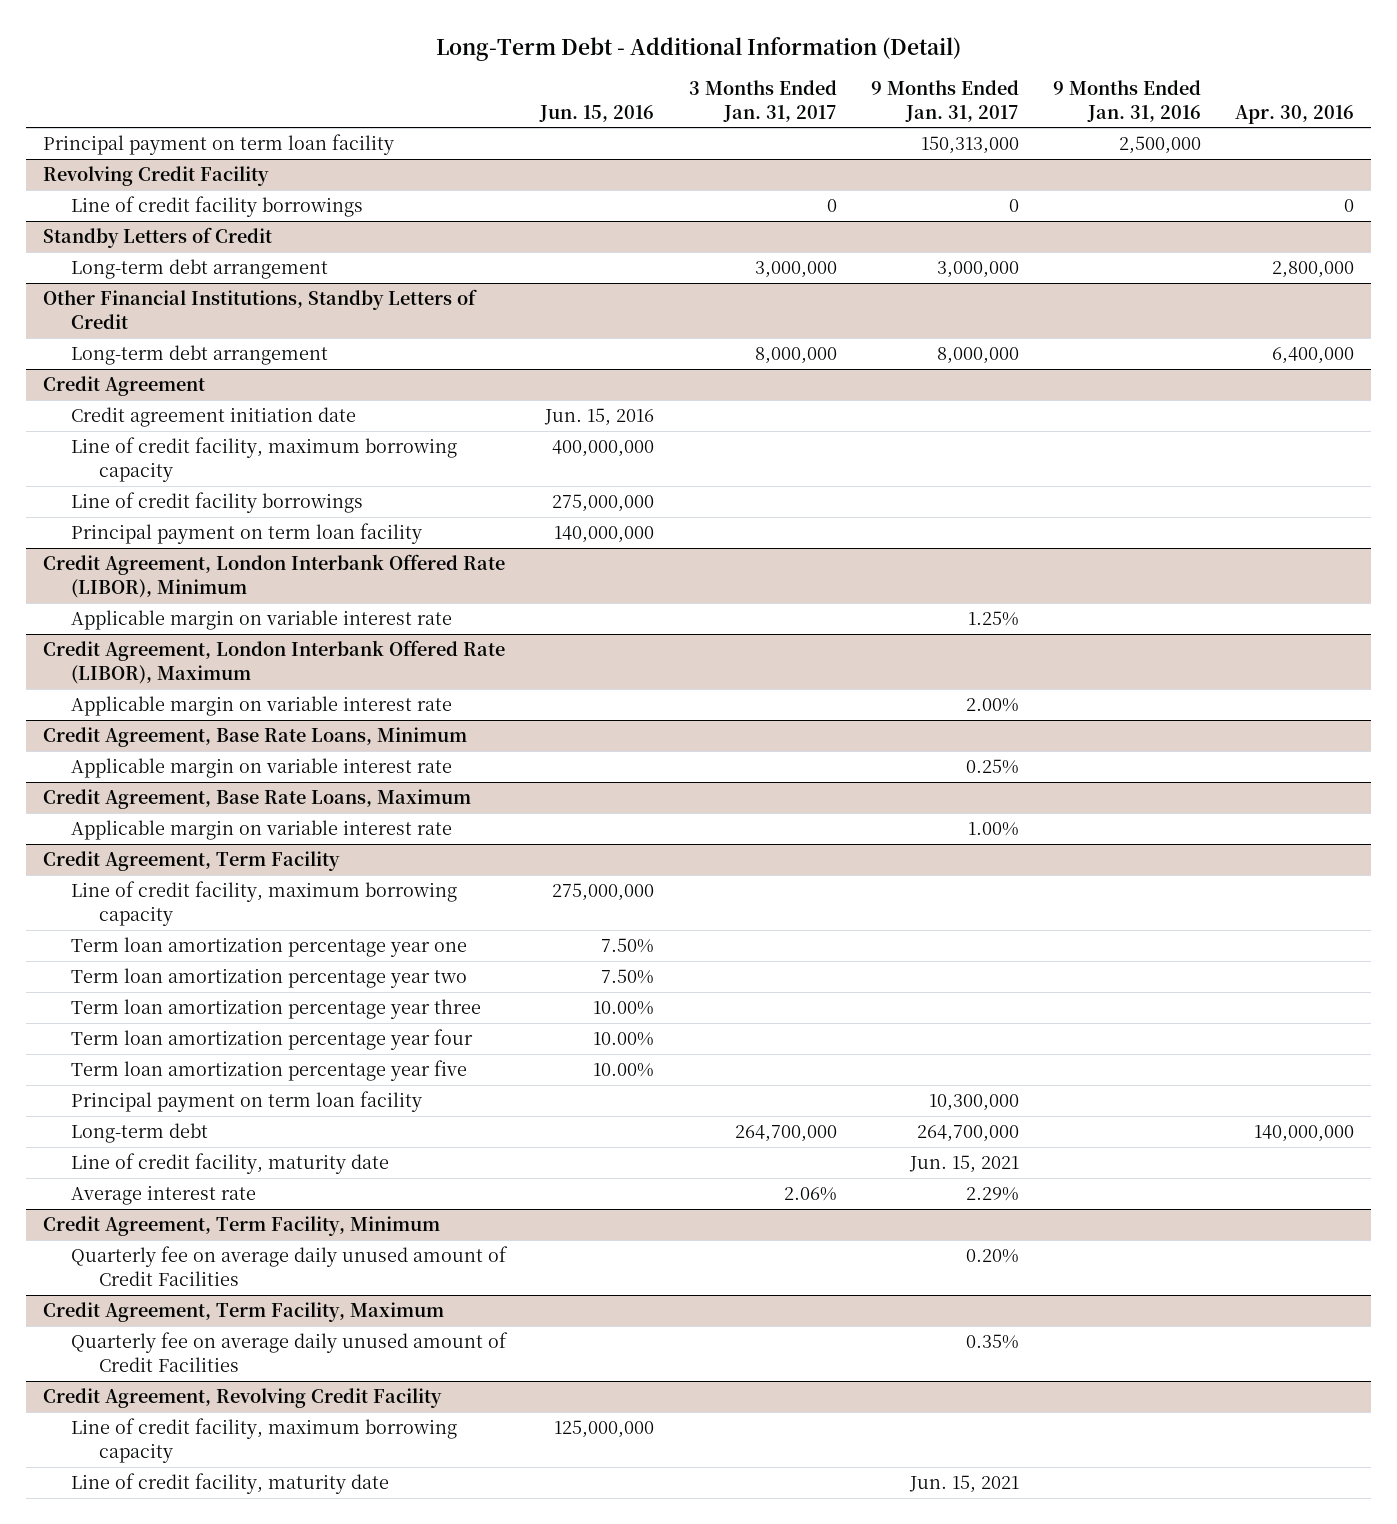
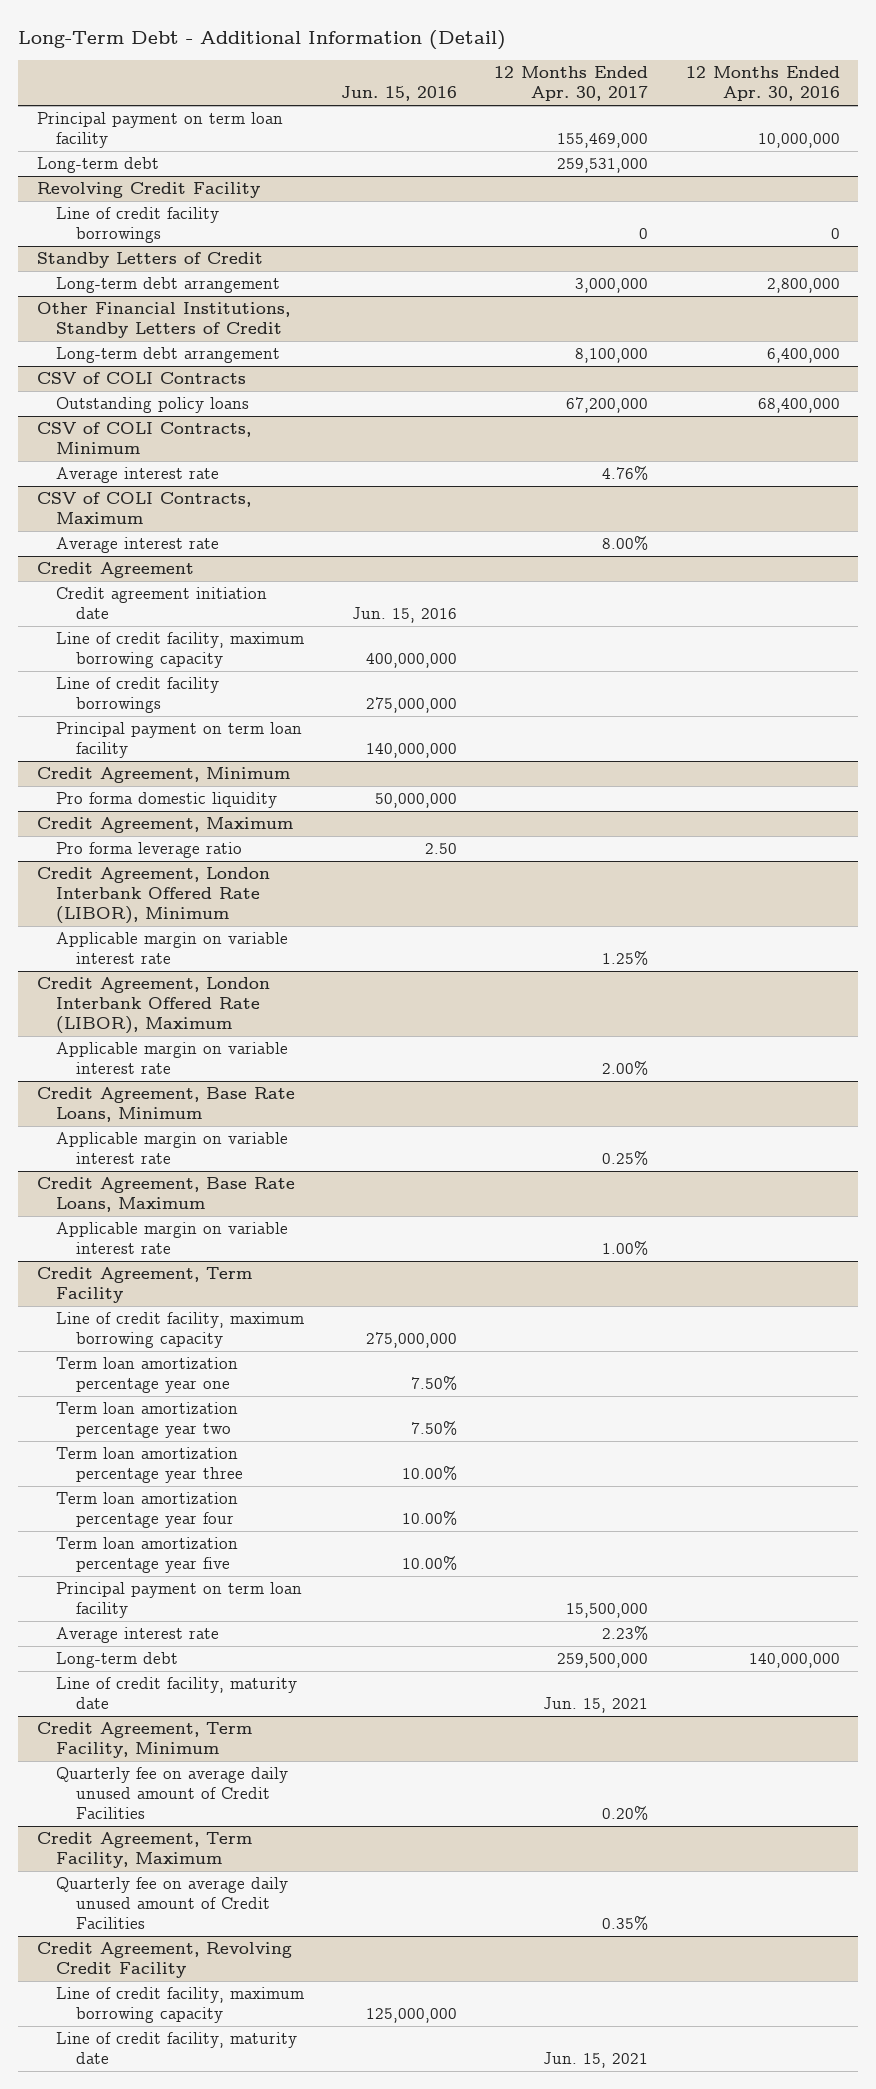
- | Jun. 15, 2016 | 3 Months Ended Jan. 31, 2017 | 9 Months Ended Jan. 31, 2017 | 9 Months Ended Jan. 31, 2016 | Apr. 30, 2016
+ | Jun. 15, 2016 | 12 Months Ended Apr. 30, 2017 | 12 Months Ended Apr. 30, 2016
+ Long-term debt | | 259,531,000 |
+ CSV of COLI Contracts
+ Outstanding policy loans | | 67,200,000 | 68,400,000
+ CSV of COLI Contracts, Minimum
+ Average interest rate | | 4.76% |
+ CSV of COLI Contracts, Maximum
+ Average interest rate | | 8.00% |
+ Credit Agreement, Minimum
+ Pro forma domestic liquidity | 50,000,000 | |
+ Credit Agreement, Maximum
+ Pro forma leverage ratio | 2.50 | |
@ Credit Agreement, Term Facility
moved up: Average interest rate | | 2.23% |

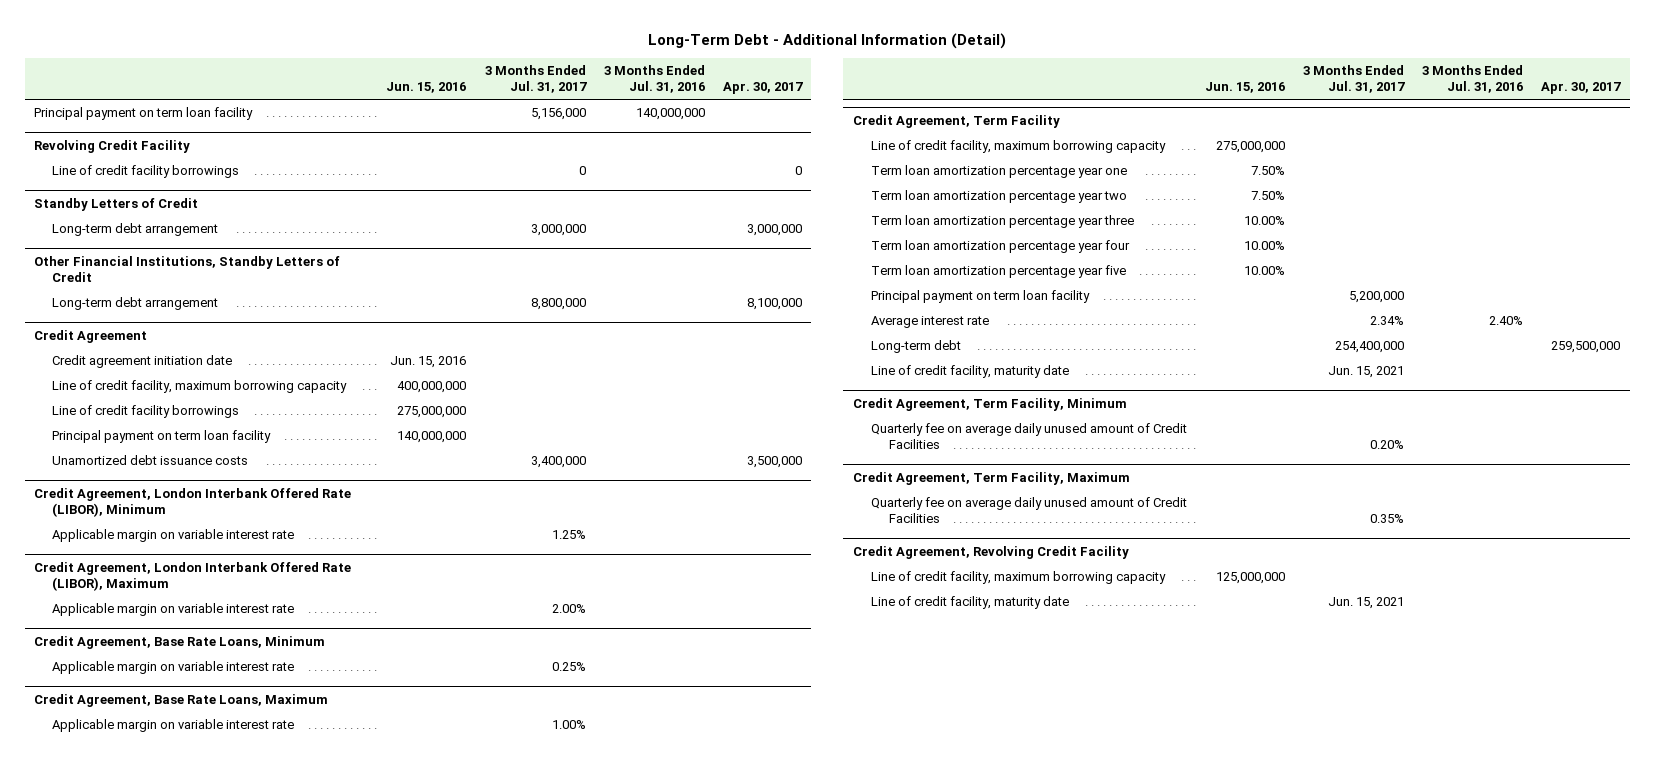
- | Jun. 15, 2016 | 12 Months Ended Apr. 30, 2017 | 12 Months Ended Apr. 30, 2016
+ | Jun. 15, 2016 | 3 Months Ended Jul. 31, 2017 | 3 Months Ended Jul. 31, 2016 | Apr. 30, 2017
- Long-term debt | | 259,531,000 |
- CSV of COLI Contracts
- Outstanding policy loans | | 67,200,000 | 68,400,000
- CSV of COLI Contracts, Minimum
- Average interest rate | | 4.76% |
- CSV of COLI Contracts, Maximum
- Average interest rate | | 8.00% |
- Credit Agreement, Minimum
- Pro forma domestic liquidity | 50,000,000 | |
- Credit Agreement, Maximum
- Pro forma leverage ratio | 2.50 | |
@ Credit Agreement
+ Unamortized debt issuance costs | | 3,400,000 | | 3,500,000

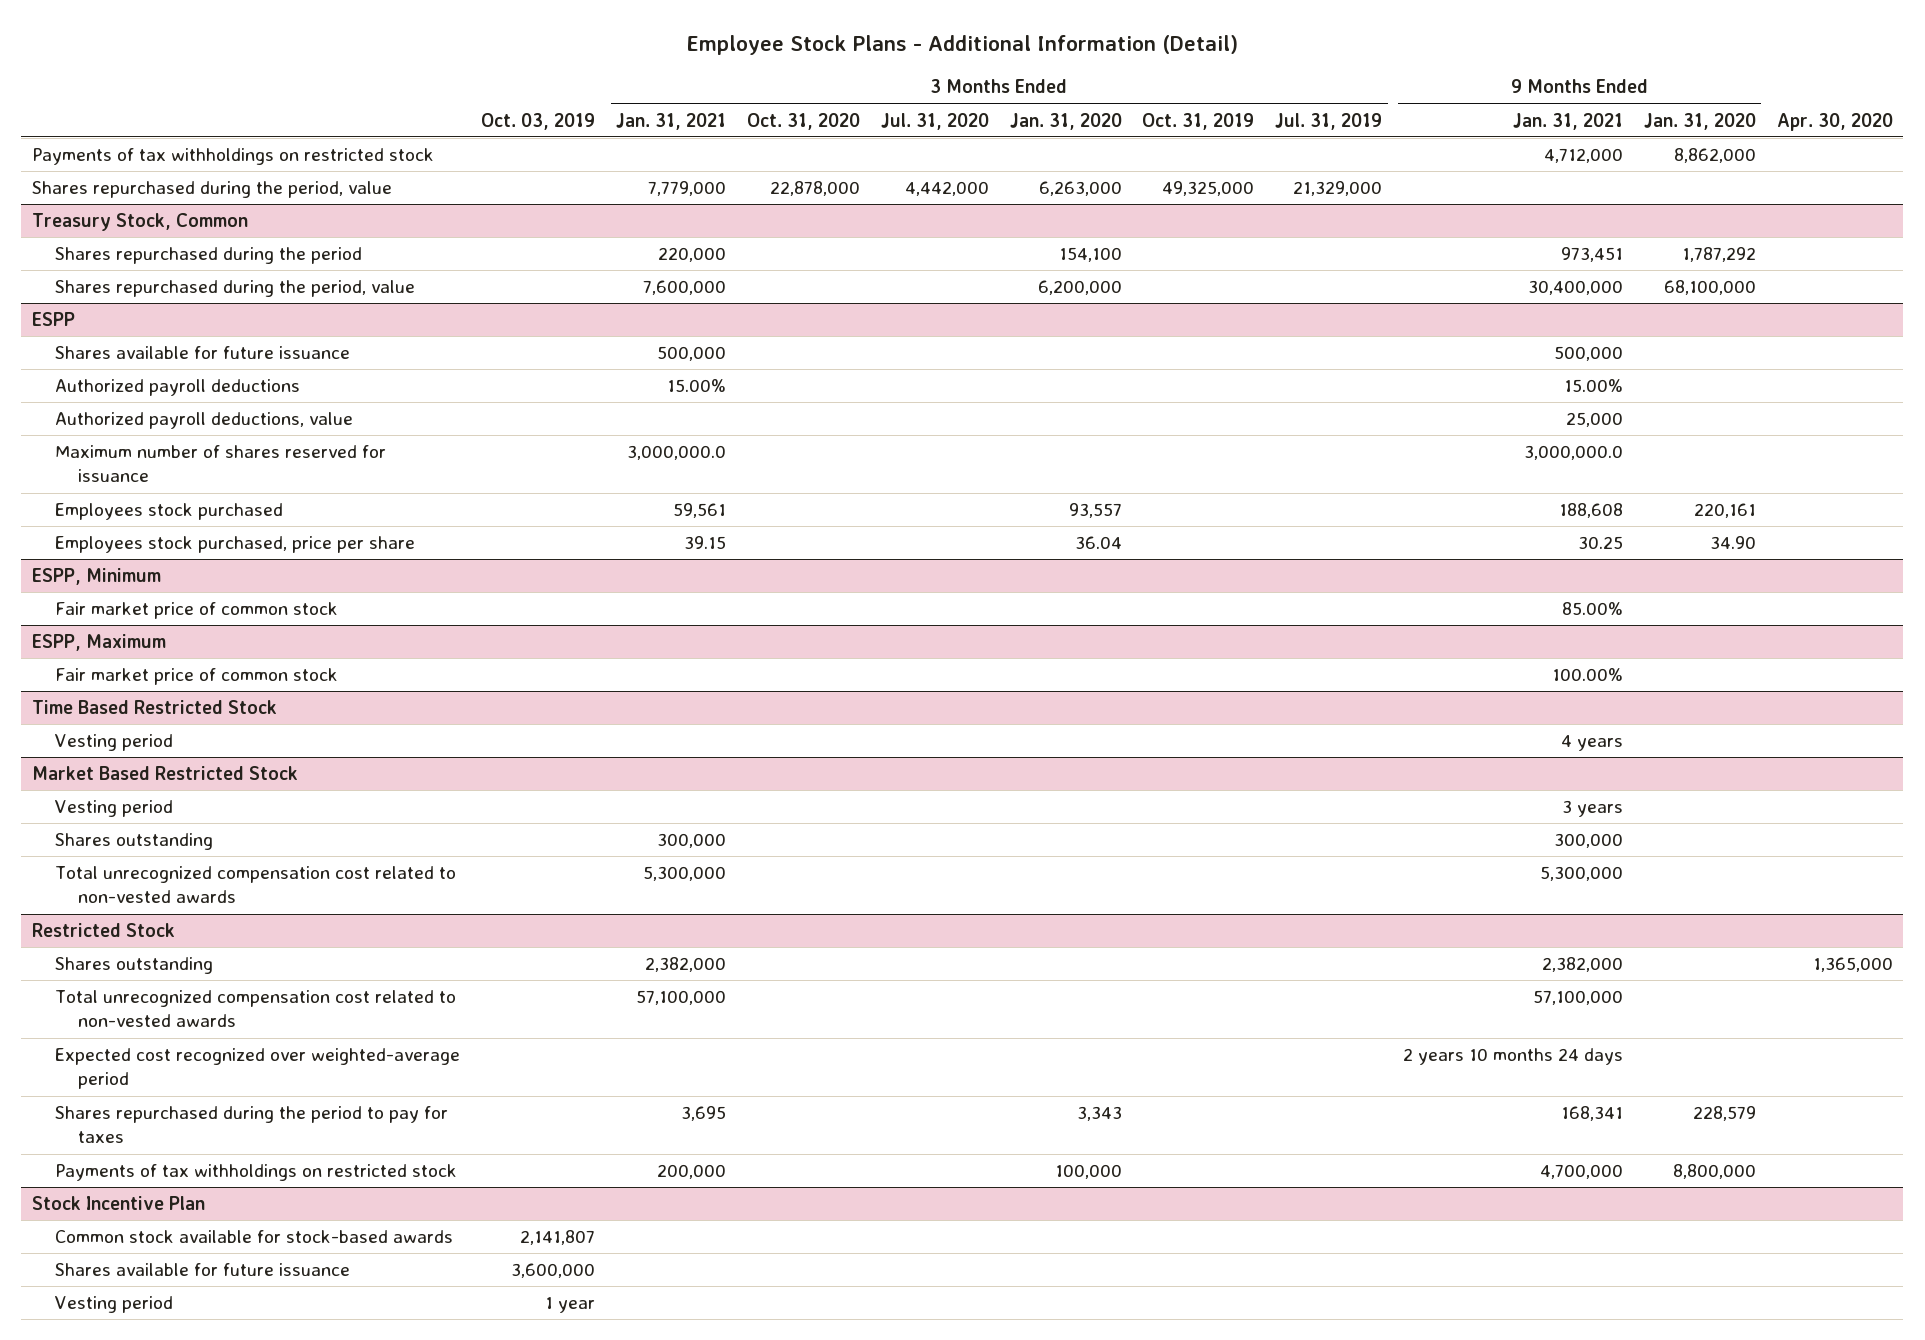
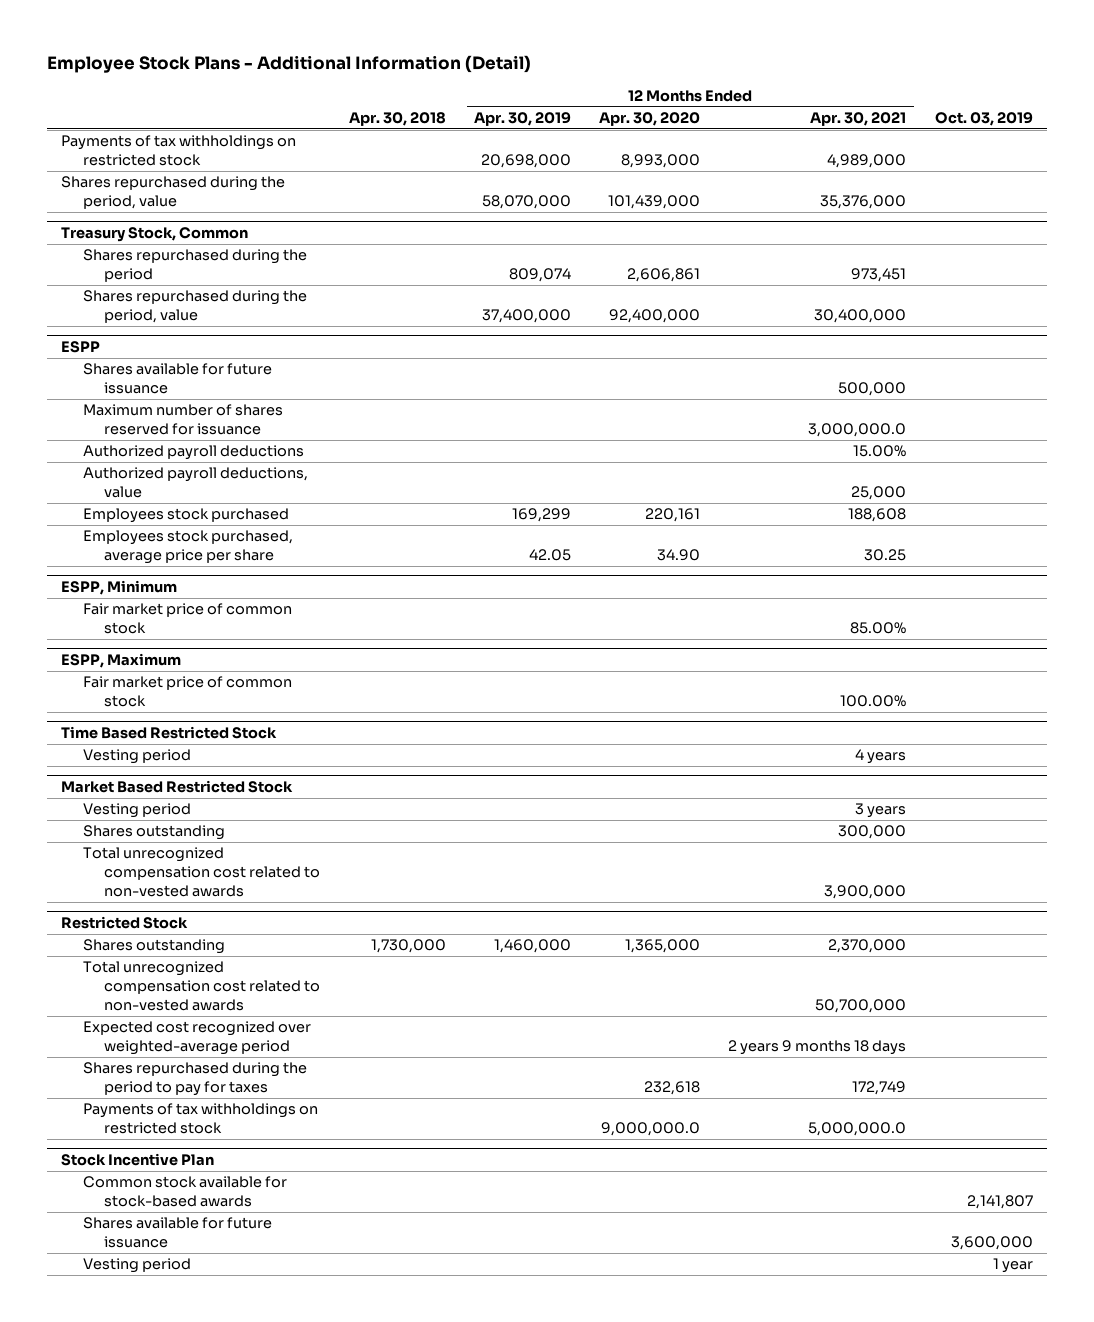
- | Oct. 03, 2019 | 3 Months Ended Jan. 31, 2021 | 3 Months Ended Oct. 31, 2020 | 3 Months Ended Jul. 31, 2020 | 3 Months Ended Jan. 31, 2020 | 3 Months Ended Oct. 31, 2019 | 3 Months Ended Jul. 31, 2019 | 9 Months Ended Jan. 31, 2021 | 9 Months Ended Jan. 31, 2020 | Apr. 30, 2020
+ | Apr. 30, 2018 | 12 Months Ended Apr. 30, 2019 | 12 Months Ended Apr. 30, 2020 | 12 Months Ended Apr. 30, 2021 | Oct. 03, 2019
@ ESPP
moved up: Maximum number of shares reserved for issuance | | | | 3,000,000.0 |
- Employees stock purchased, price per share | | 39.15 | | | 36.04 | | | 30.25 | 34.90 |
+ Employees stock purchased, average price per share | | 42.05 | 34.90 | 30.25 |

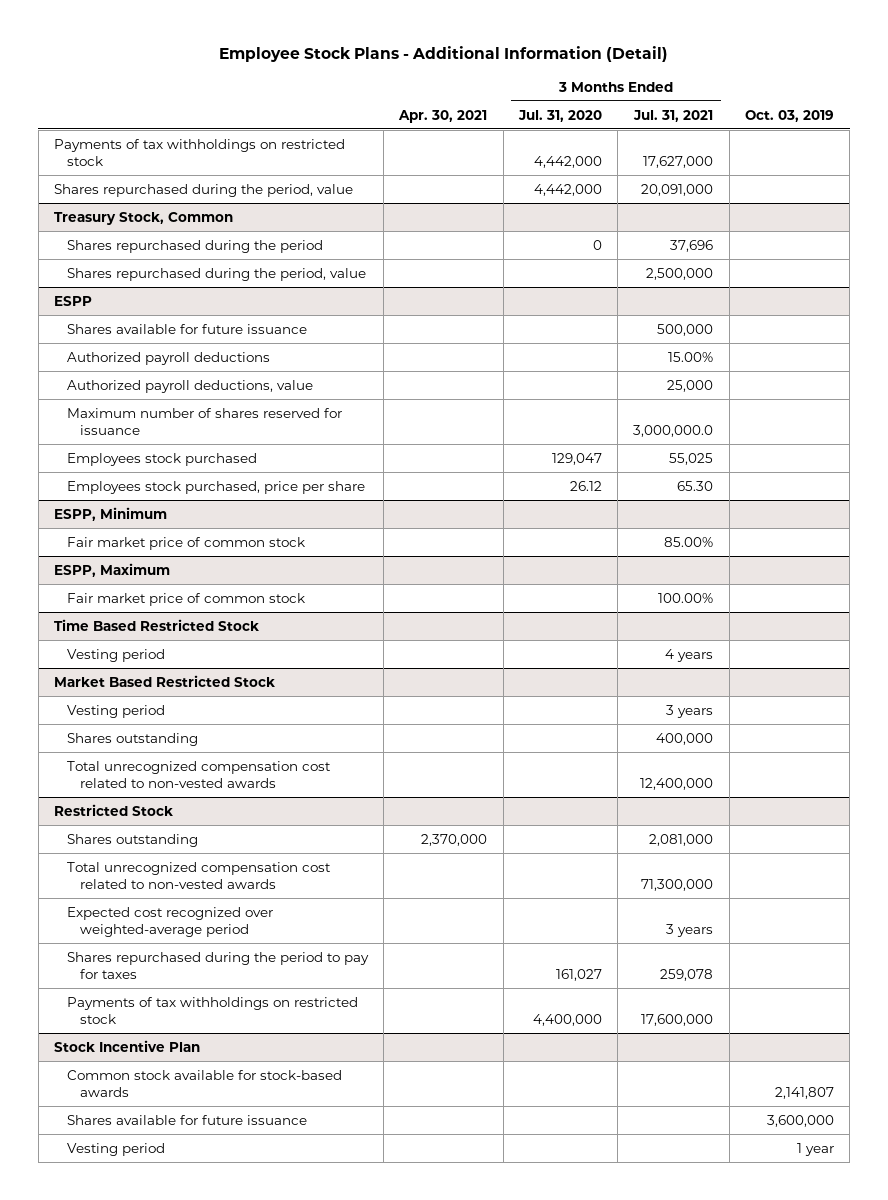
- | Apr. 30, 2018 | 12 Months Ended Apr. 30, 2019 | 12 Months Ended Apr. 30, 2020 | 12 Months Ended Apr. 30, 2021 | Oct. 03, 2019
+ | Apr. 30, 2021 | 3 Months Ended Jul. 31, 2020 | 3 Months Ended Jul. 31, 2021 | Oct. 03, 2019
@ ESPP
moved down: Maximum number of shares reserved for issuance | | | 3,000,000.0 |
- Employees stock purchased, average price per share | | 42.05 | 34.90 | 30.25 |
+ Employees stock purchased, price per share | | 26.12 | 65.30 |

